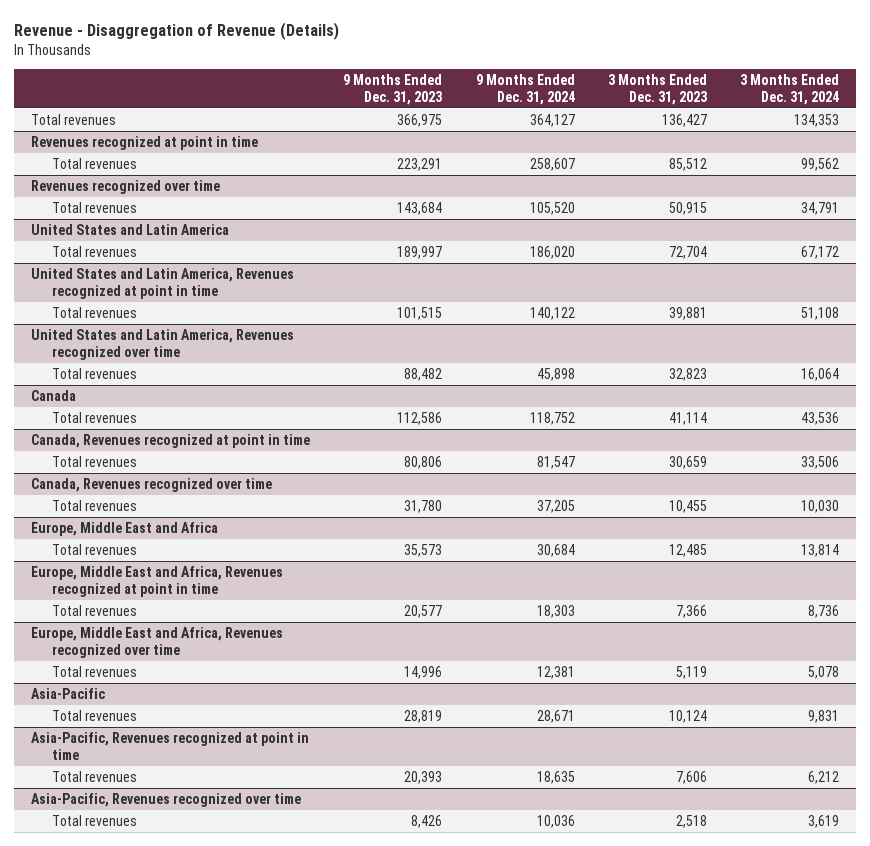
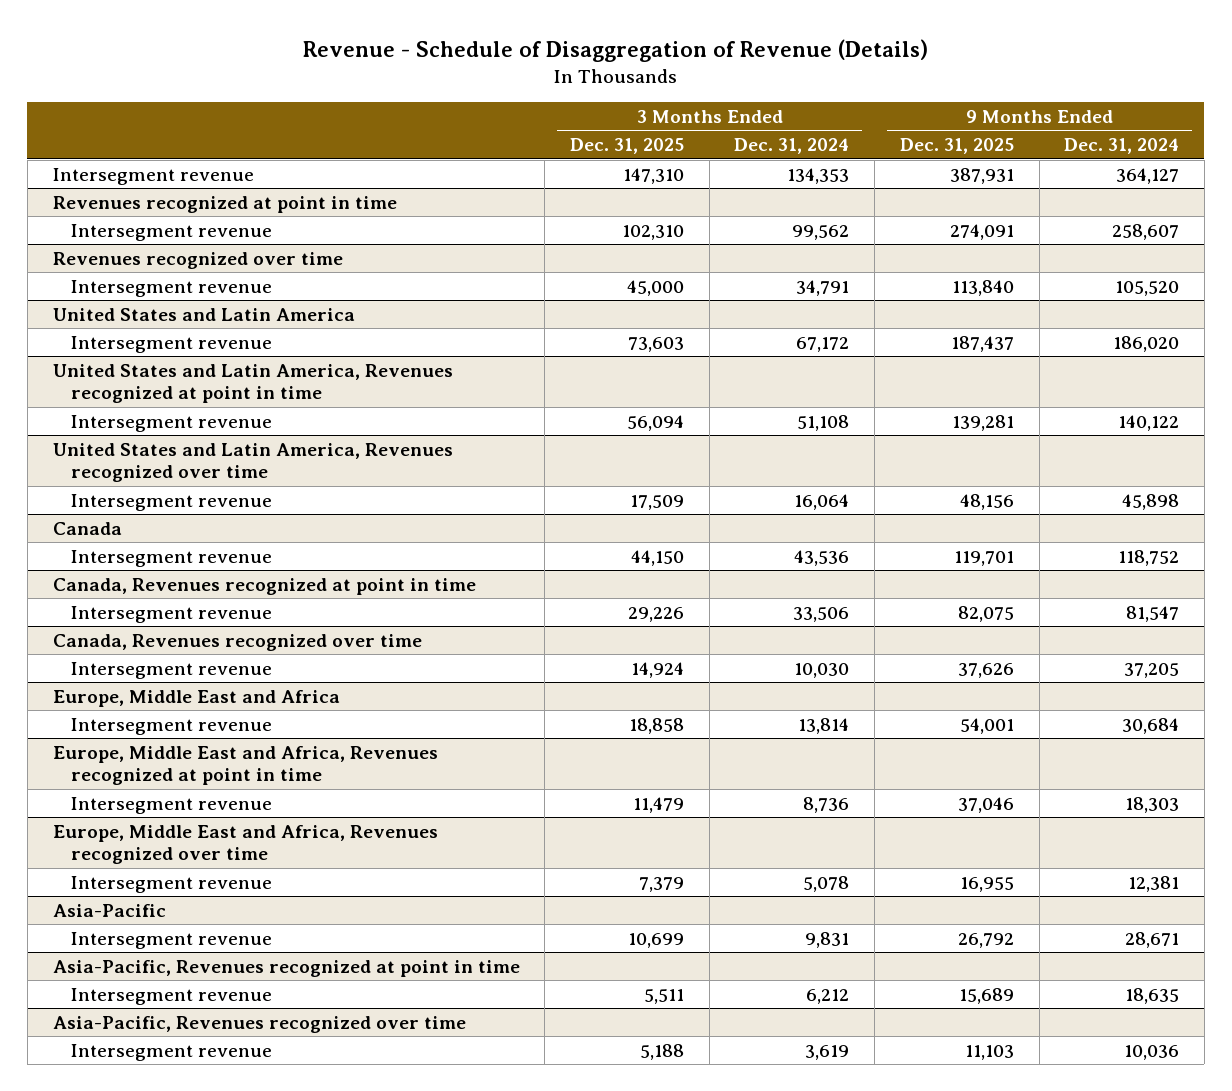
- Revenue - Disaggregation of Revenue (Details)
+ Revenue - Schedule of Disaggregation of Revenue (Details)
- | 9 Months Ended Dec. 31, 2023 | 9 Months Ended Dec. 31, 2024 | 3 Months Ended Dec. 31, 2023 | 3 Months Ended Dec. 31, 2024
+ | 3 Months Ended Dec. 31, 2025 | 3 Months Ended Dec. 31, 2024 | 9 Months Ended Dec. 31, 2025 | 9 Months Ended Dec. 31, 2024
- Total revenues | 366,975 | 364,127 | 136,427 | 134,353
+ Intersegment revenue | 147,310 | 134,353 | 387,931 | 364,127
@ Revenues recognized at point in time
- Total revenues | 223,291 | 258,607 | 85,512 | 99,562
+ Intersegment revenue | 102,310 | 99,562 | 274,091 | 258,607
@ Revenues recognized over time
- Total revenues | 143,684 | 105,520 | 50,915 | 34,791
+ Intersegment revenue | 45,000 | 34,791 | 113,840 | 105,520
@ United States and Latin America
- Total revenues | 189,997 | 186,020 | 72,704 | 67,172
+ Intersegment revenue | 73,603 | 67,172 | 187,437 | 186,020
@ United States and Latin America, Revenues recognized at point in time
- Total revenues | 101,515 | 140,122 | 39,881 | 51,108
+ Intersegment revenue | 56,094 | 51,108 | 139,281 | 140,122
@ United States and Latin America, Revenues recognized over time
- Total revenues | 88,482 | 45,898 | 32,823 | 16,064
+ Intersegment revenue | 17,509 | 16,064 | 48,156 | 45,898
@ Canada
- Total revenues | 112,586 | 118,752 | 41,114 | 43,536
+ Intersegment revenue | 44,150 | 43,536 | 119,701 | 118,752
@ Canada, Revenues recognized at point in time
- Total revenues | 80,806 | 81,547 | 30,659 | 33,506
+ Intersegment revenue | 29,226 | 33,506 | 82,075 | 81,547
@ Canada, Revenues recognized over time
- Total revenues | 31,780 | 37,205 | 10,455 | 10,030
+ Intersegment revenue | 14,924 | 10,030 | 37,626 | 37,205
@ Europe, Middle East and Africa
- Total revenues | 35,573 | 30,684 | 12,485 | 13,814
+ Intersegment revenue | 18,858 | 13,814 | 54,001 | 30,684
@ Europe, Middle East and Africa, Revenues recognized at point in time
- Total revenues | 20,577 | 18,303 | 7,366 | 8,736
+ Intersegment revenue | 11,479 | 8,736 | 37,046 | 18,303
@ Europe, Middle East and Africa, Revenues recognized over time
- Total revenues | 14,996 | 12,381 | 5,119 | 5,078
+ Intersegment revenue | 7,379 | 5,078 | 16,955 | 12,381
@ Asia-Pacific
- Total revenues | 28,819 | 28,671 | 10,124 | 9,831
+ Intersegment revenue | 10,699 | 9,831 | 26,792 | 28,671
@ Asia-Pacific, Revenues recognized at point in time
- Total revenues | 20,393 | 18,635 | 7,606 | 6,212
+ Intersegment revenue | 5,511 | 6,212 | 15,689 | 18,635
@ Asia-Pacific, Revenues recognized over time
- Total revenues | 8,426 | 10,036 | 2,518 | 3,619
+ Intersegment revenue | 5,188 | 3,619 | 11,103 | 10,036

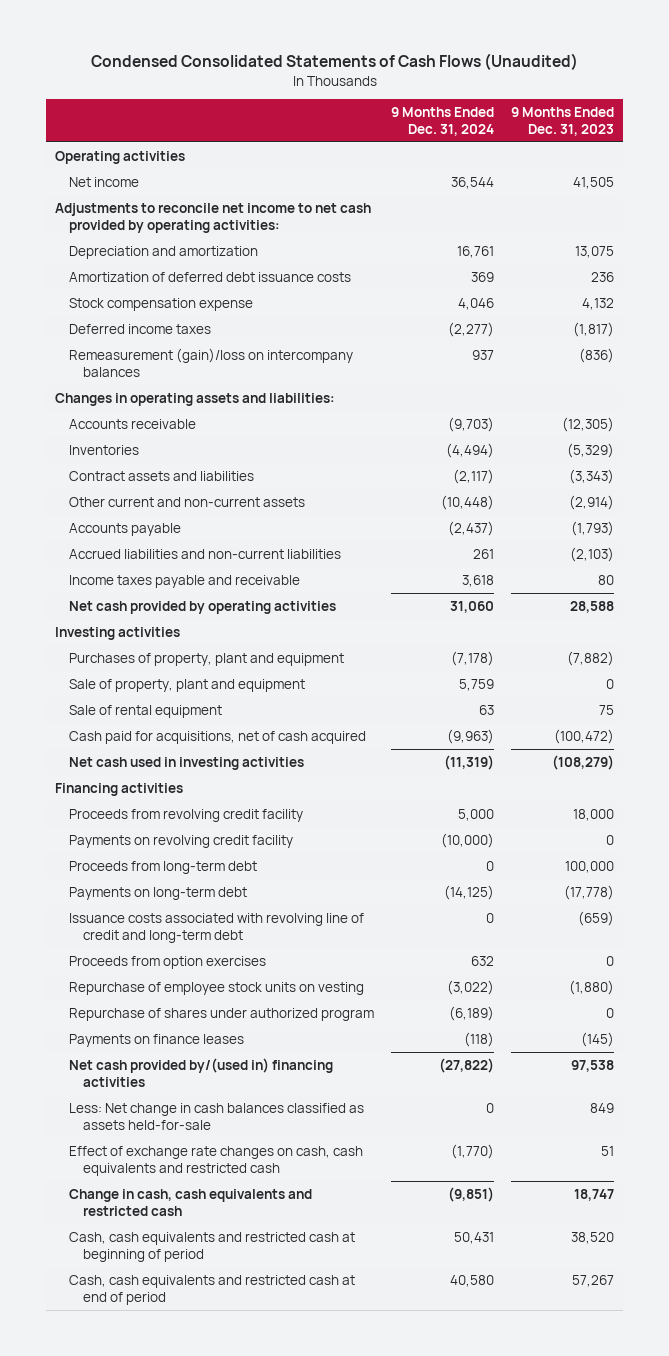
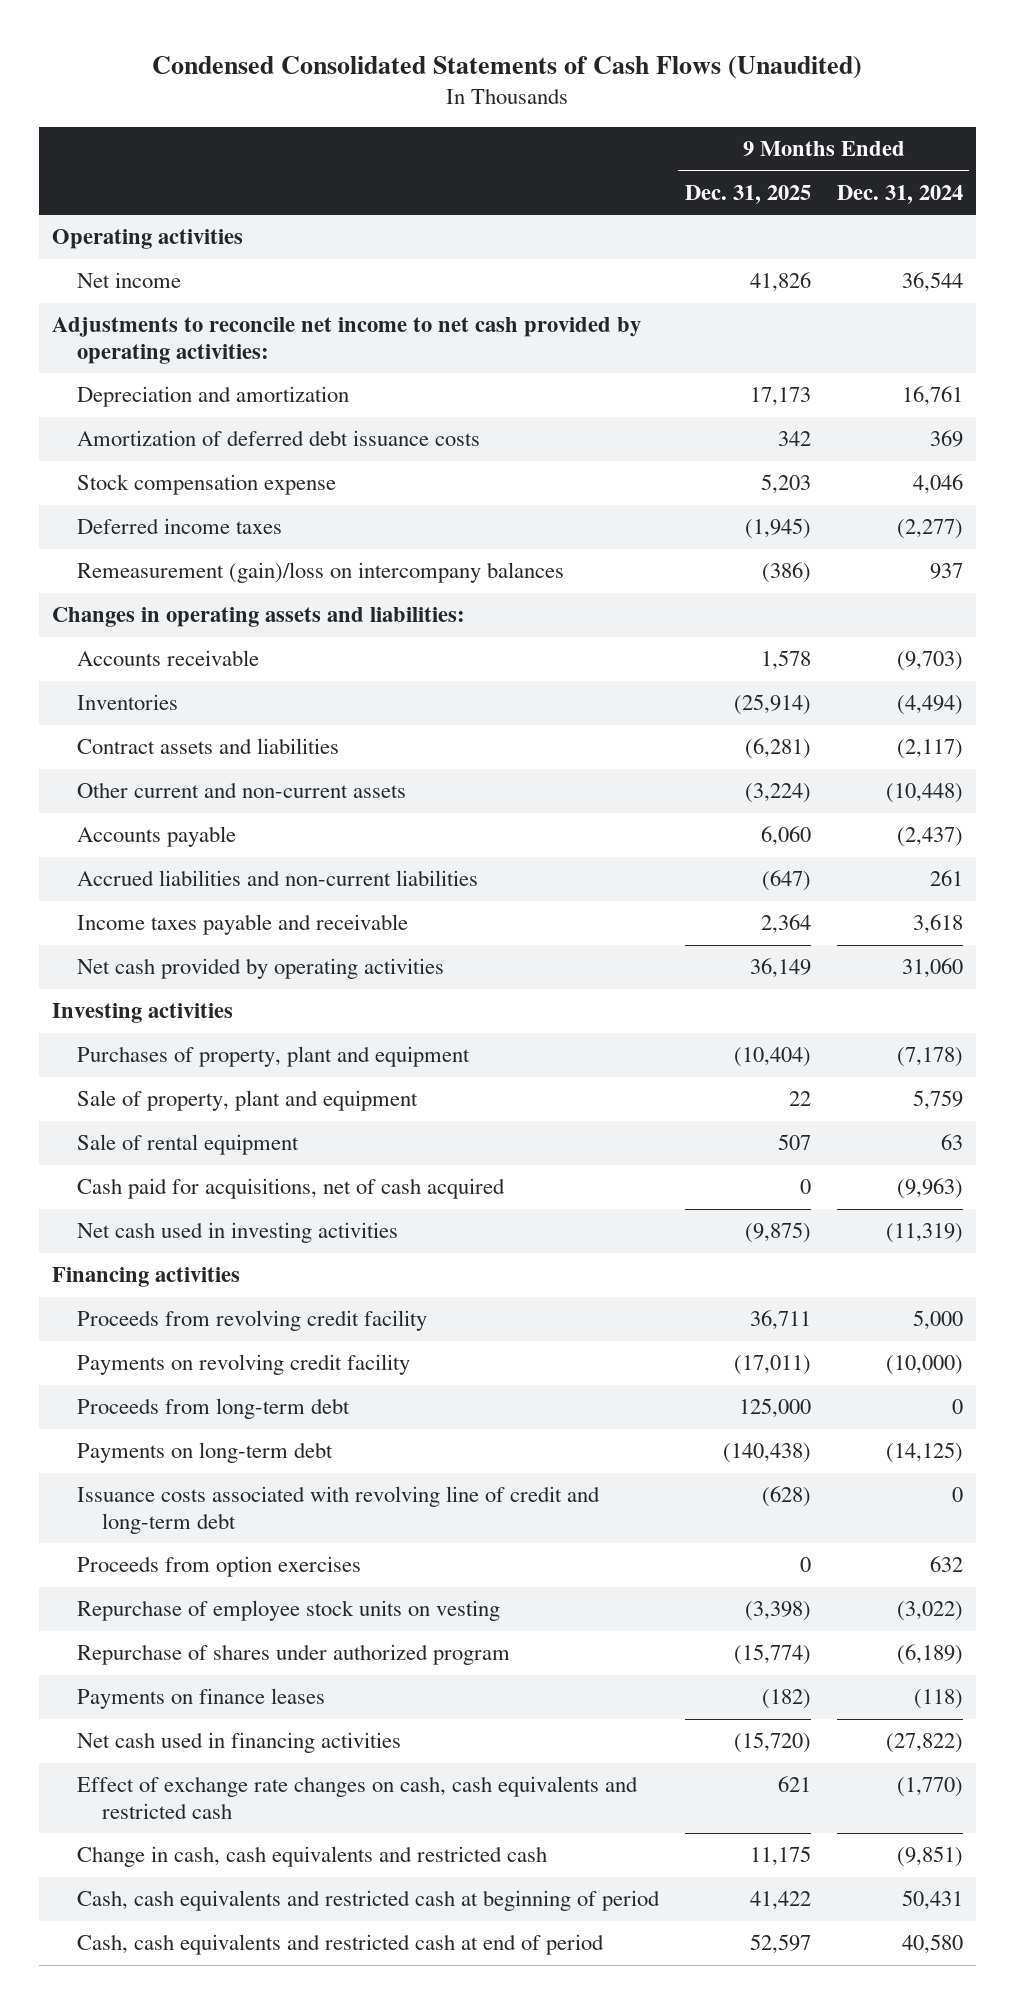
- | 9 Months Ended Dec. 31, 2024 | 9 Months Ended Dec. 31, 2023
+ | 9 Months Ended Dec. 31, 2025 | 9 Months Ended Dec. 31, 2024
- Net cash provided by/(used in) financing activities | (27,822) | 97,538
- Less: Net change in cash balances classified as assets held-for-sale | 0 | 849
+ Net cash used in financing activities | (15,720) | (27,822)

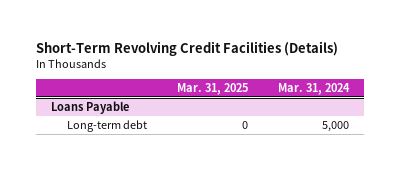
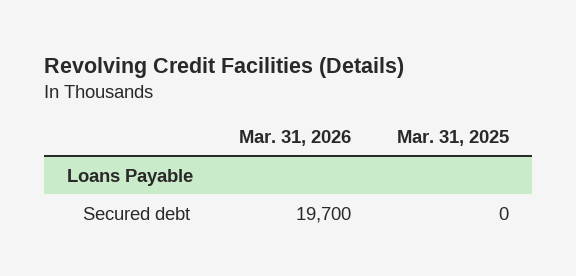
- Short-Term Revolving Credit Facilities (Details)
+ Revolving Credit Facilities (Details)
- | Mar. 31, 2025 | Mar. 31, 2024
+ | Mar. 31, 2026 | Mar. 31, 2025
@ Loans Payable
- Long-term debt | 0 | 5,000
+ Secured debt | 19,700 | 0

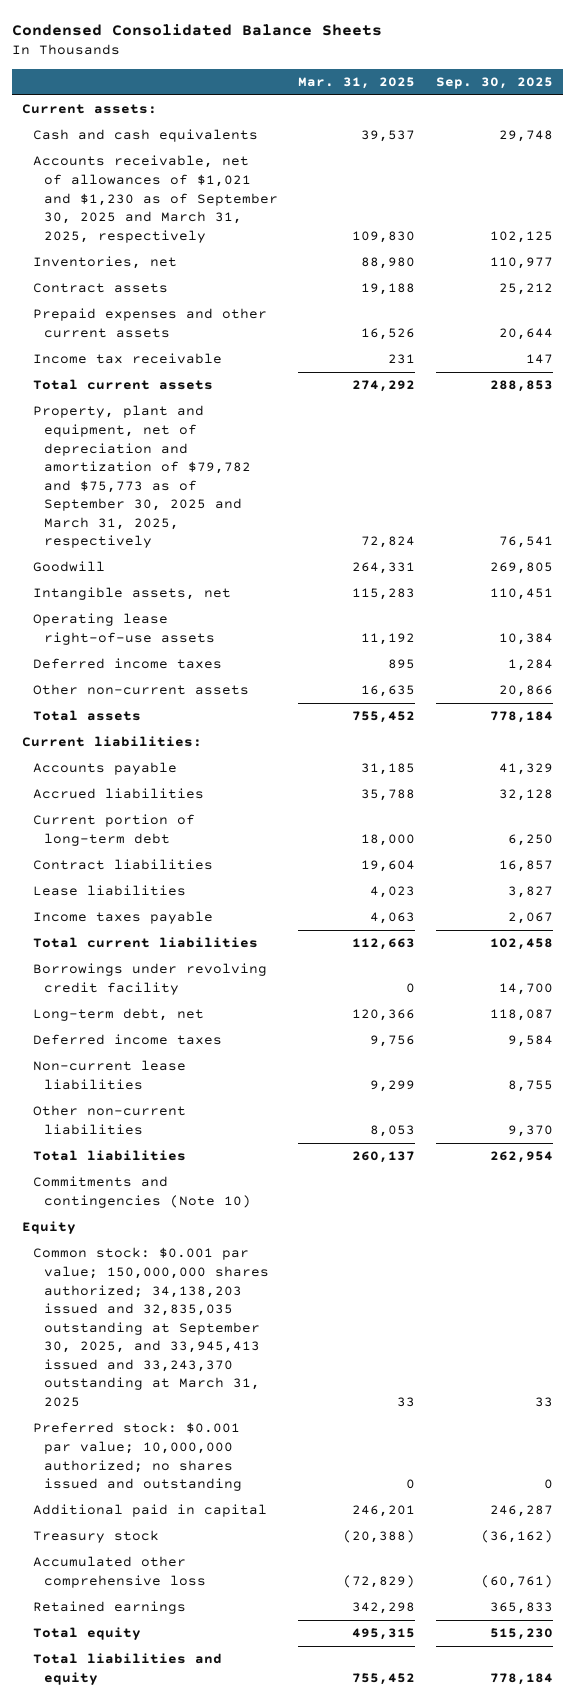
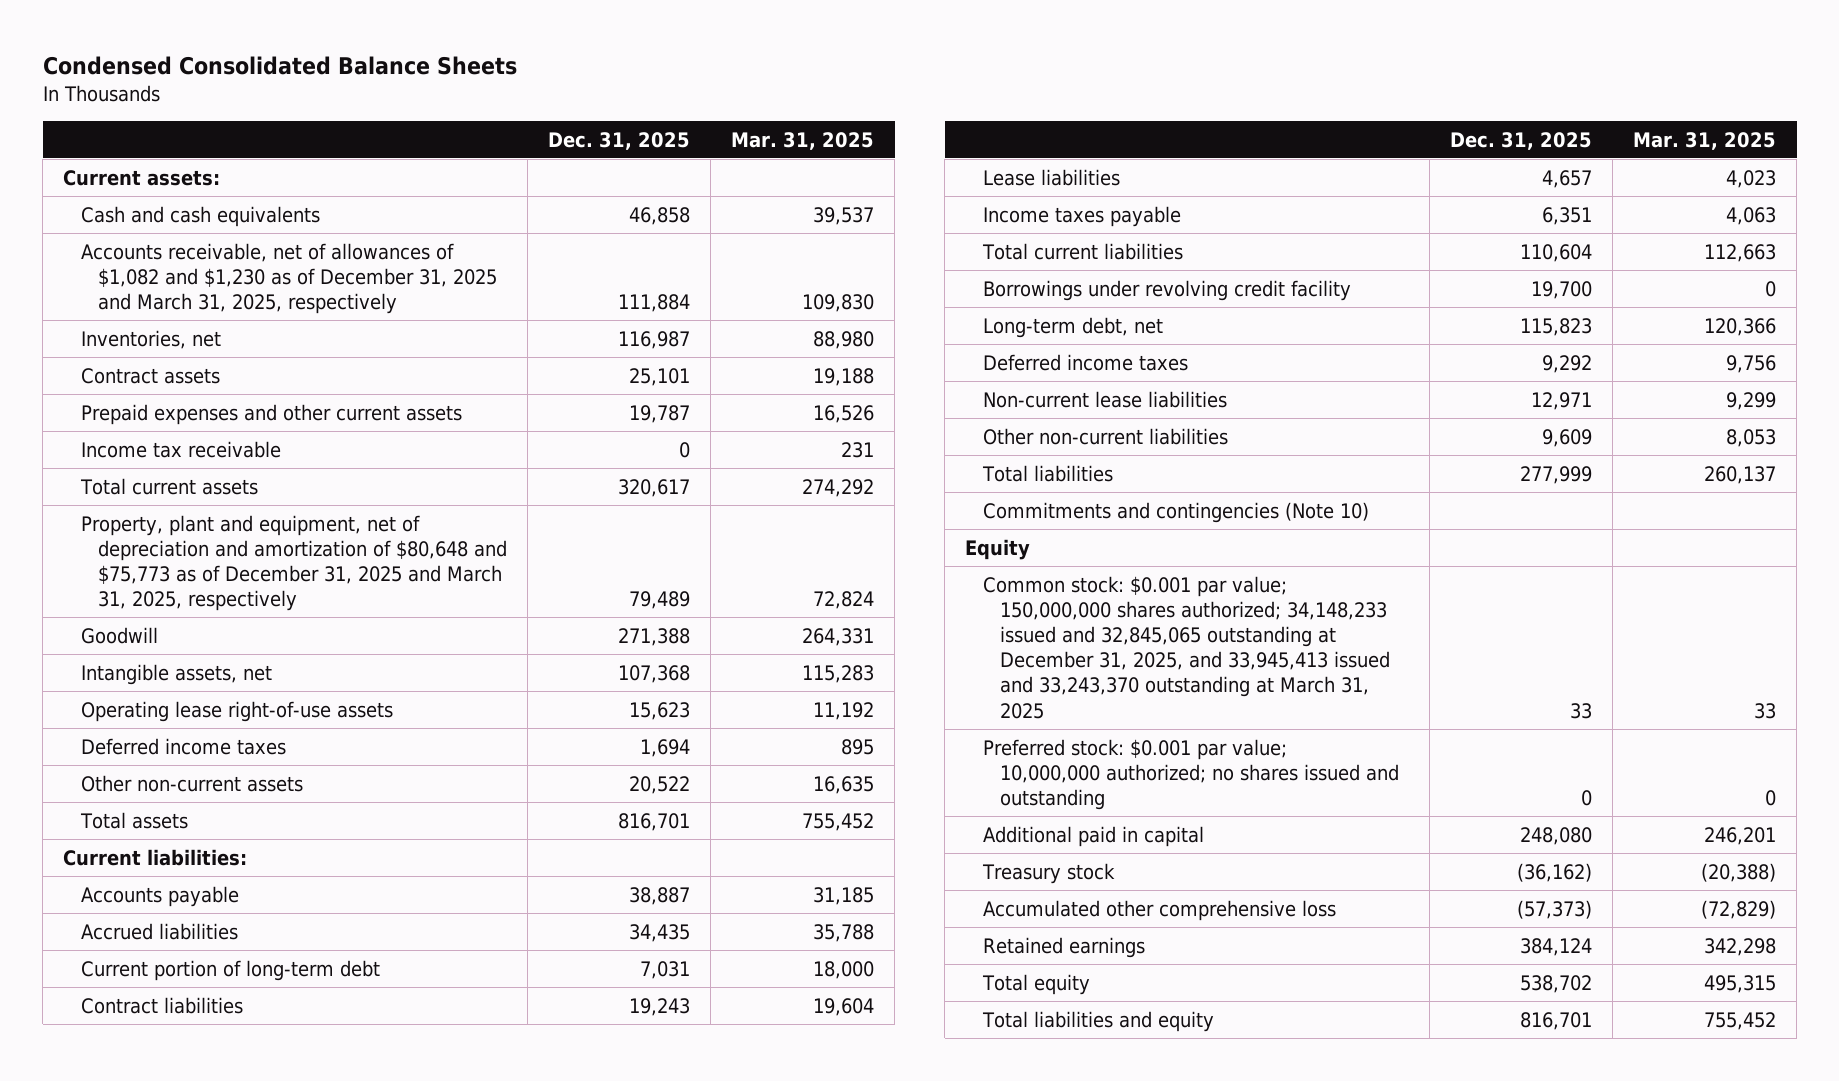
- | Mar. 31, 2025 | Sep. 30, 2025
+ | Dec. 31, 2025 | Mar. 31, 2025
- Accounts receivable, net of allowances of $1,021 and $1,230 as of September 30, 2025 and March 31, 2025, respectively | 109,830 | 102,125
+ Accounts receivable, net of allowances of $1,082 and $1,230 as of December 31, 2025 and March 31, 2025, respectively | 111,884 | 109,830
- Property, plant and equipment, net of depreciation and amortization of $79,782 and $75,773 as of September 30, 2025 and March 31, 2025, respectively | 72,824 | 76,541
+ Property, plant and equipment, net of depreciation and amortization of $80,648 and $75,773 as of December 31, 2025 and March 31, 2025, respectively | 79,489 | 72,824
- Common stock: $0.001 par value; 150,000,000 shares authorized; 34,138,203 issued and 32,835,035 outstanding at September 30, 2025, and 33,945,413 issued and 33,243,370 outstanding at March 31, 2025 | 33 | 33
+ Common stock: $0.001 par value; 150,000,000 shares authorized; 34,148,233 issued and 32,845,065 outstanding at December 31, 2025, and 33,945,413 issued and 33,243,370 outstanding at March 31, 2025 | 33 | 33

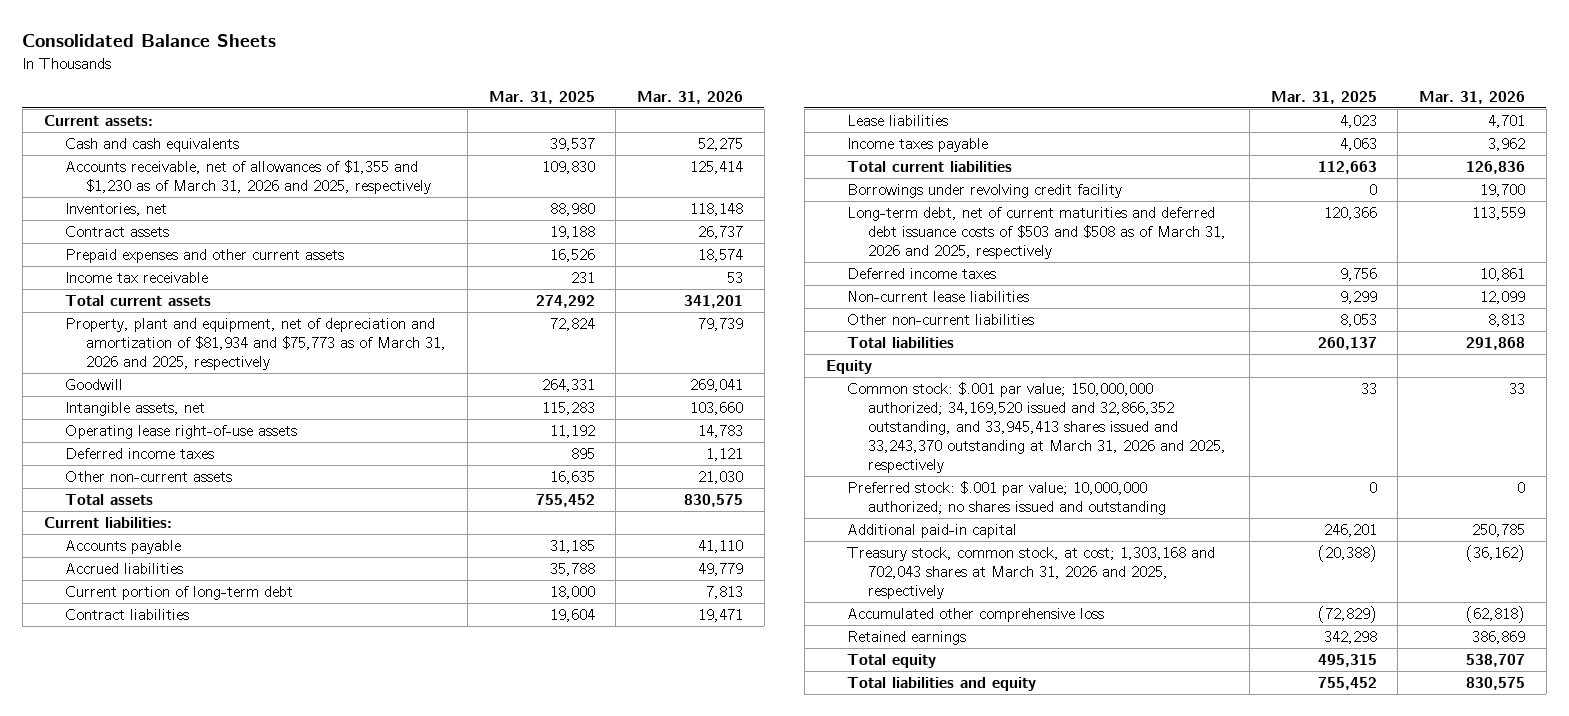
- Condensed Consolidated Balance Sheets
+ Consolidated Balance Sheets
- | Dec. 31, 2025 | Mar. 31, 2025
+ | Mar. 31, 2025 | Mar. 31, 2026
- Accounts receivable, net of allowances of $1,082 and $1,230 as of December 31, 2025 and March 31, 2025, respectively | 111,884 | 109,830
+ Accounts receivable, net of allowances of $1,355 and $1,230 as of March 31, 2026 and 2025, respectively | 109,830 | 125,414
- Property, plant and equipment, net of depreciation and amortization of $80,648 and $75,773 as of December 31, 2025 and March 31, 2025, respectively | 79,489 | 72,824
+ Property, plant and equipment, net of depreciation and amortization of $81,934 and $75,773 as of March 31, 2026 and 2025, respectively | 72,824 | 79,739
- Long-term debt, net | 115,823 | 120,366
+ Long-term debt, net of current maturities and deferred debt issuance costs of $503 and $508 as of March 31, 2026 and 2025, respectively | 120,366 | 113,559
- Commitments and contingencies (Note 10)
- Common stock: $0.001 par value; 150,000,000 shares authorized; 34,148,233 issued and 32,845,065 outstanding at December 31, 2025, and 33,945,413 issued and 33,243,370 outstanding at March 31, 2025 | 33 | 33
- Preferred stock: $0.001 par value; 10,000,000 authorized; no shares issued and outstanding | 0 | 0
- Additional paid in capital | 248,080 | 246,201
- Treasury stock | (36,162) | (20,388)
+ Common stock: $.001 par value; 150,000,000 authorized; 34,169,520 issued and 32,866,352 outstanding, and 33,945,413 shares issued and 33,243,370 outstanding at March 31, 2026 and 2025, respectively | 33 | 33
+ Preferred stock: $.001 par value; 10,000,000 authorized; no shares issued and outstanding | 0 | 0
+ Additional paid-in capital | 246,201 | 250,785
+ Treasury stock, common stock, at cost; 1,303,168 and 702,043 shares at March 31, 2026 and 2025, respectively | (20,388) | (36,162)

